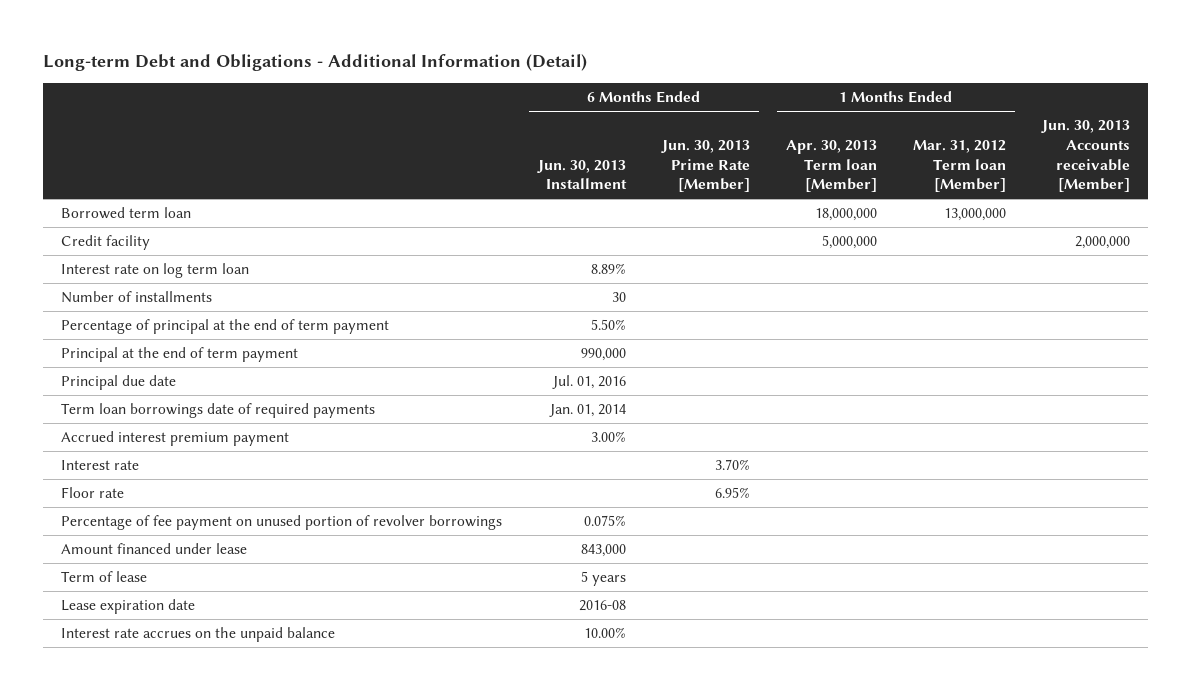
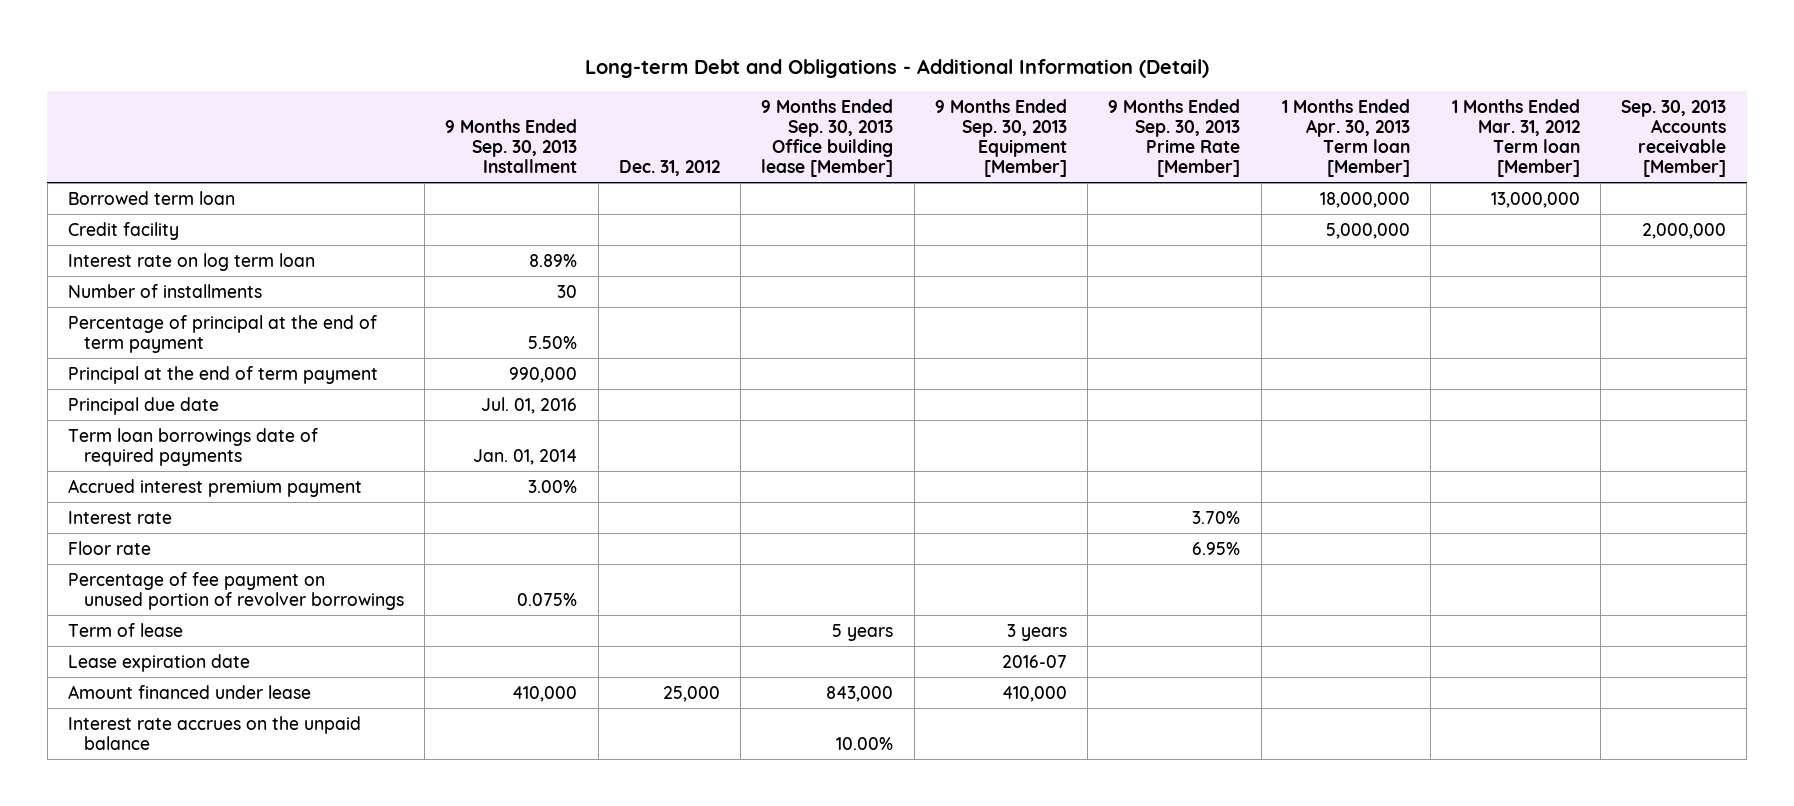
- | 6 Months Ended Jun. 30, 2013 Installment | 6 Months Ended Jun. 30, 2013 Prime Rate [Member] | 1 Months Ended Apr. 30, 2013 Term loan [Member] | 1 Months Ended Mar. 31, 2012 Term loan [Member] | Jun. 30, 2013 Accounts receivable [Member]
+ | 9 Months Ended Sep. 30, 2013 Installment | Dec. 31, 2012 | 9 Months Ended Sep. 30, 2013 Office building lease [Member] | 9 Months Ended Sep. 30, 2013 Equipment [Member] | 9 Months Ended Sep. 30, 2013 Prime Rate [Member] | 1 Months Ended Apr. 30, 2013 Term loan [Member] | 1 Months Ended Mar. 31, 2012 Term loan [Member] | Sep. 30, 2013 Accounts receivable [Member]
moved down: Amount financed under lease | 410,000 | 25,000 | 843,000 | 410,000 | | | |

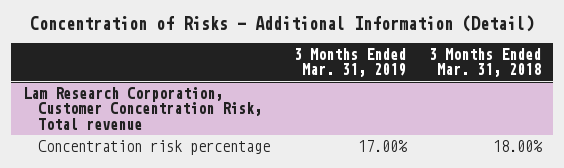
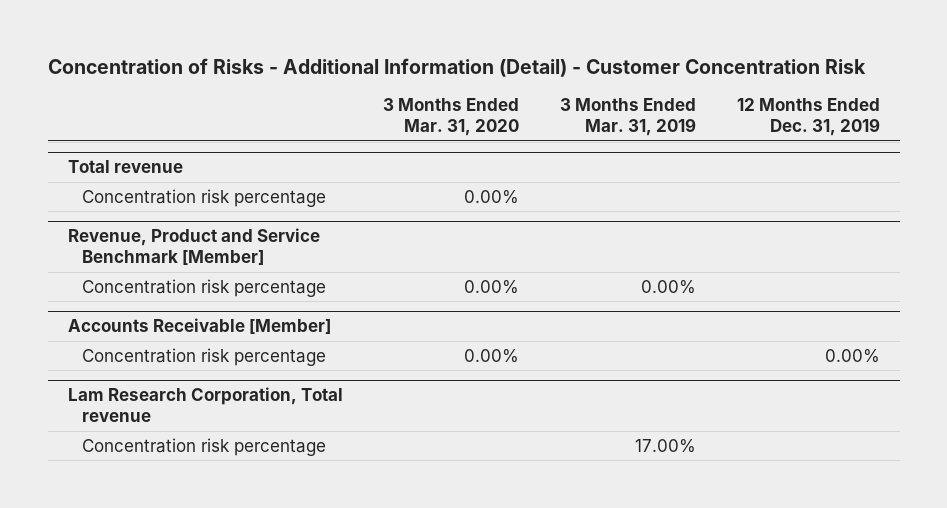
- Concentration of Risks - Additional Information (Detail)
+ Concentration of Risks - Additional Information (Detail) - Customer Concentration Risk
- | 3 Months Ended Mar. 31, 2019 | 3 Months Ended Mar. 31, 2018
+ | 3 Months Ended Mar. 31, 2020 | 3 Months Ended Mar. 31, 2019 | 12 Months Ended Dec. 31, 2019
- Lam Research Corporation, Customer Concentration Risk, Total revenue
+ Total revenue
+ Concentration risk percentage | 0.00% | |
+ Revenue, Product and Service Benchmark [Member]
+ Concentration risk percentage | 0.00% | 0.00% |
+ Accounts Receivable [Member]
+ Concentration risk percentage | 0.00% | | 0.00%
+ Lam Research Corporation, Total revenue

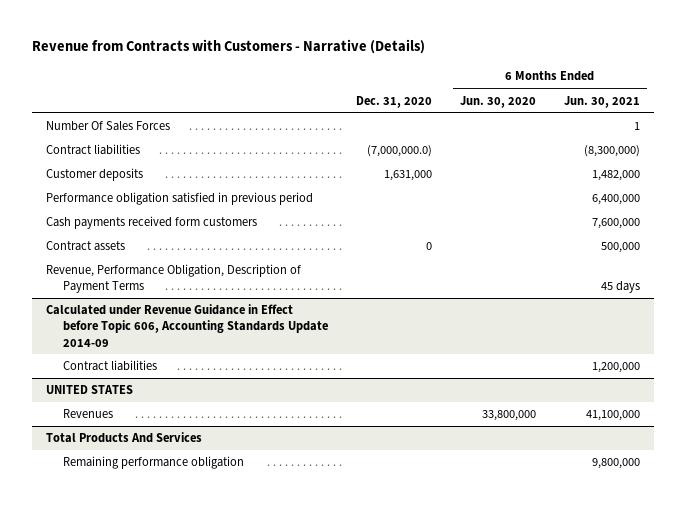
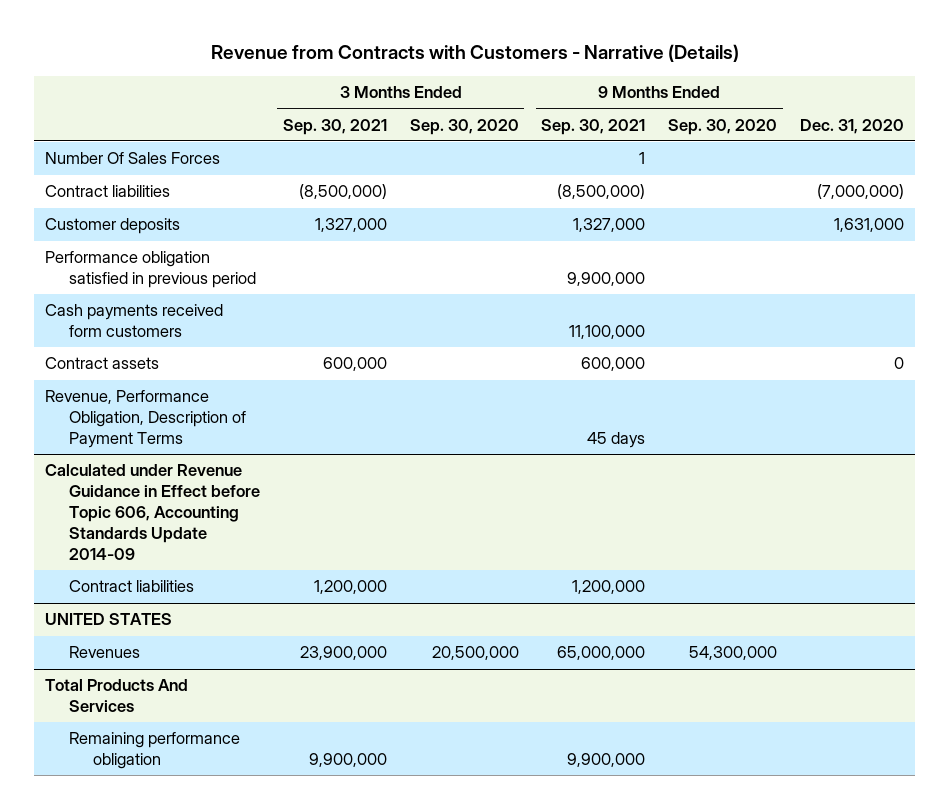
- | Dec. 31, 2020 | 6 Months Ended Jun. 30, 2020 | 6 Months Ended Jun. 30, 2021
+ | 3 Months Ended Sep. 30, 2021 | 3 Months Ended Sep. 30, 2020 | 9 Months Ended Sep. 30, 2021 | 9 Months Ended Sep. 30, 2020 | Dec. 31, 2020
- Contract liabilities | (7,000,000.0) | | (8,300,000)
+ Contract liabilities | (8,500,000) | | (8,500,000) | | (7,000,000)

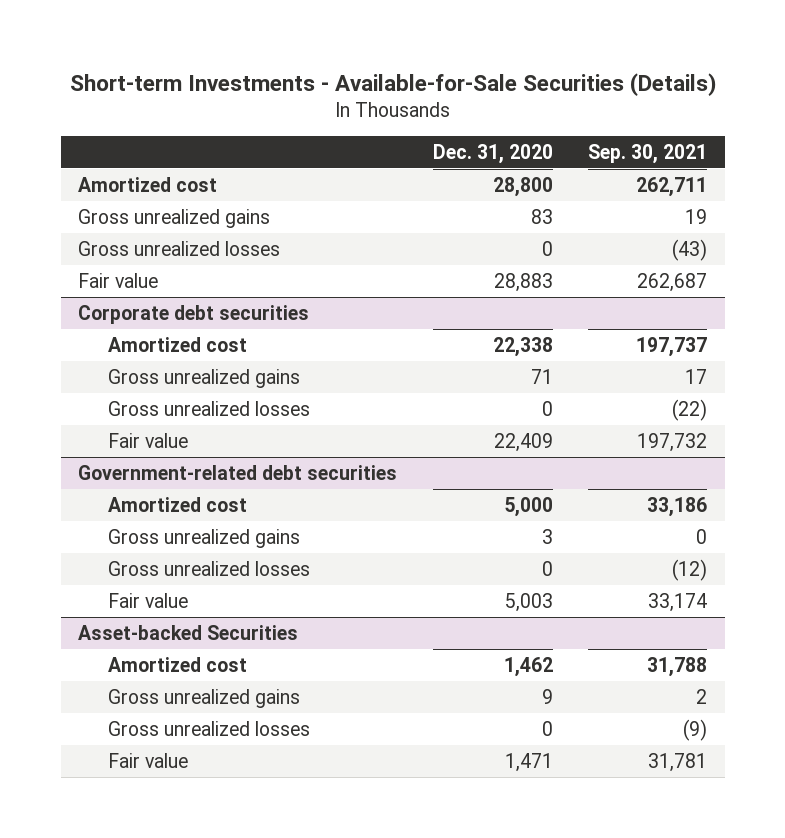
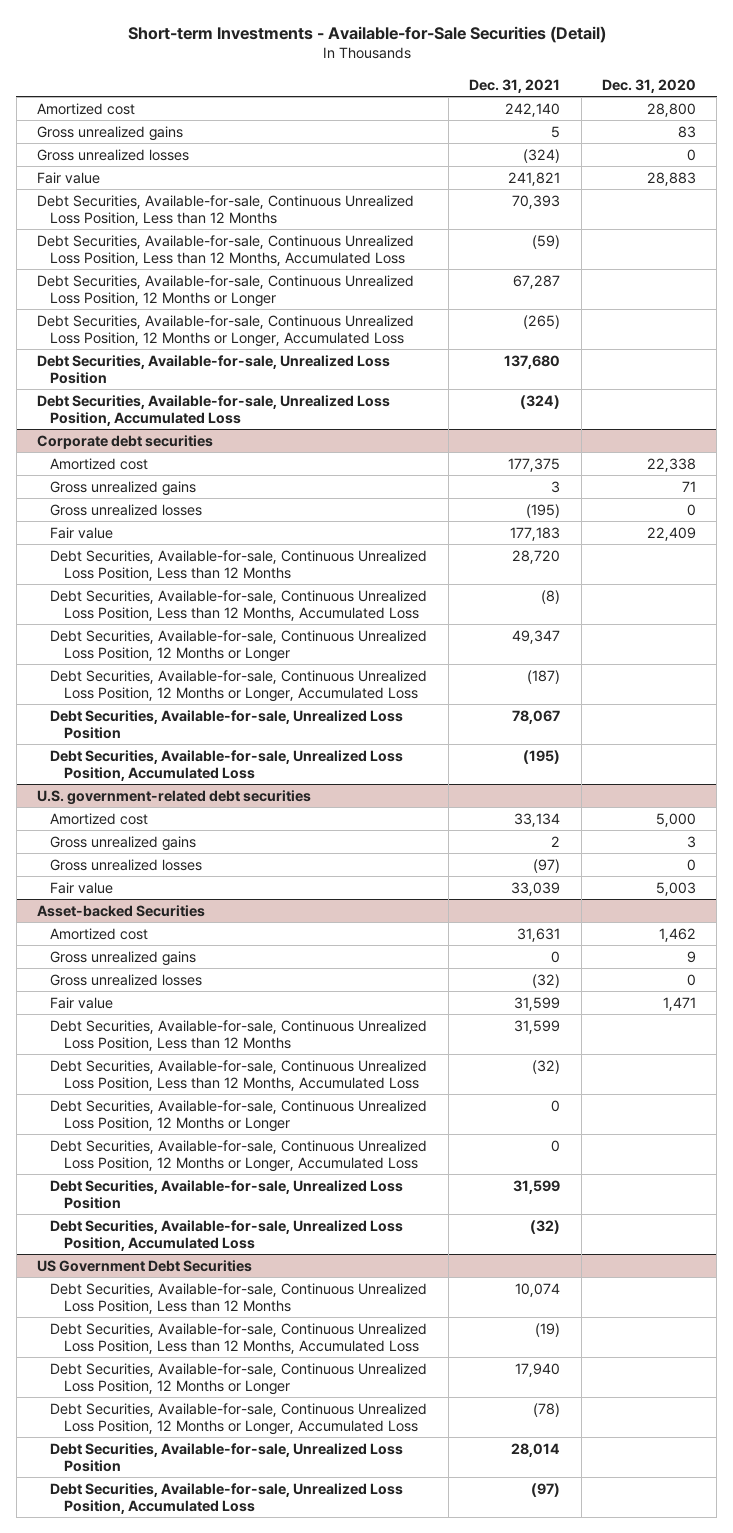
- Short-term Investments - Available-for-Sale Securities (Details)
+ Short-term Investments - Available-for-Sale Securities (Detail)
- | Dec. 31, 2020 | Sep. 30, 2021
+ | Dec. 31, 2021 | Dec. 31, 2020
+ Debt Securities, Available-for-sale, Continuous Unrealized Loss Position, Less than 12 Months | 70,393 |
+ Debt Securities, Available-for-sale, Continuous Unrealized Loss Position, Less than 12 Months, Accumulated Loss | (59) |
+ Debt Securities, Available-for-sale, Continuous Unrealized Loss Position, 12 Months or Longer | 67,287 |
+ Debt Securities, Available-for-sale, Continuous Unrealized Loss Position, 12 Months or Longer, Accumulated Loss | (265) |
+ Debt Securities, Available-for-sale, Unrealized Loss Position | 137,680 |
+ Debt Securities, Available-for-sale, Unrealized Loss Position, Accumulated Loss | (324) |
- Government-related debt securities
@ Corporate debt securities
+ Debt Securities, Available-for-sale, Continuous Unrealized Loss Position, Less than 12 Months | 28,720 |
+ Debt Securities, Available-for-sale, Continuous Unrealized Loss Position, Less than 12 Months, Accumulated Loss | (8) |
+ Debt Securities, Available-for-sale, Continuous Unrealized Loss Position, 12 Months or Longer | 49,347 |
+ Debt Securities, Available-for-sale, Continuous Unrealized Loss Position, 12 Months or Longer, Accumulated Loss | (187) |
+ Debt Securities, Available-for-sale, Unrealized Loss Position | 78,067 |
+ Debt Securities, Available-for-sale, Unrealized Loss Position, Accumulated Loss | (195) |
+ U.S. government-related debt securities
@ Asset-backed Securities
+ Debt Securities, Available-for-sale, Continuous Unrealized Loss Position, Less than 12 Months | 31,599 |
+ Debt Securities, Available-for-sale, Continuous Unrealized Loss Position, Less than 12 Months, Accumulated Loss | (32) |
+ Debt Securities, Available-for-sale, Continuous Unrealized Loss Position, 12 Months or Longer | 0 |
+ Debt Securities, Available-for-sale, Continuous Unrealized Loss Position, 12 Months or Longer, Accumulated Loss | 0 |
+ Debt Securities, Available-for-sale, Unrealized Loss Position | 31,599 |
+ Debt Securities, Available-for-sale, Unrealized Loss Position, Accumulated Loss | (32) |
+ US Government Debt Securities
+ Debt Securities, Available-for-sale, Continuous Unrealized Loss Position, Less than 12 Months | 10,074 |
+ Debt Securities, Available-for-sale, Continuous Unrealized Loss Position, Less than 12 Months, Accumulated Loss | (19) |
+ Debt Securities, Available-for-sale, Continuous Unrealized Loss Position, 12 Months or Longer | 17,940 |
+ Debt Securities, Available-for-sale, Continuous Unrealized Loss Position, 12 Months or Longer, Accumulated Loss | (78) |
+ Debt Securities, Available-for-sale, Unrealized Loss Position | 28,014 |
+ Debt Securities, Available-for-sale, Unrealized Loss Position, Accumulated Loss | (97) |

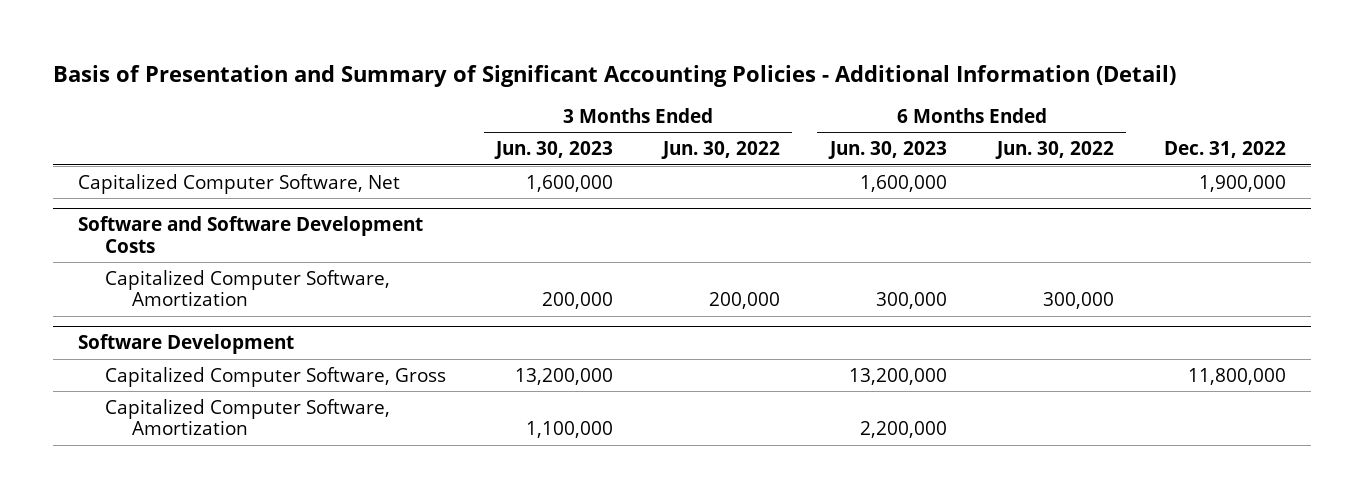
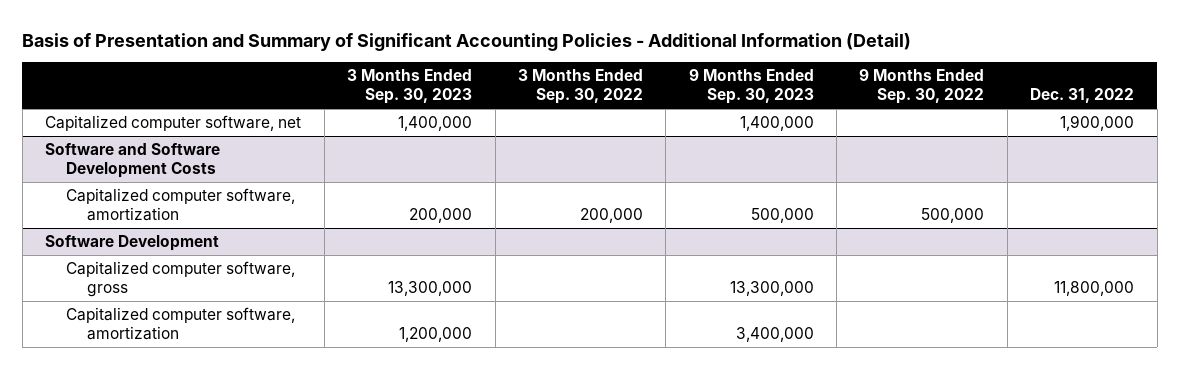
- | 3 Months Ended Jun. 30, 2023 | 3 Months Ended Jun. 30, 2022 | 6 Months Ended Jun. 30, 2023 | 6 Months Ended Jun. 30, 2022 | Dec. 31, 2022
+ | 3 Months Ended Sep. 30, 2023 | 3 Months Ended Sep. 30, 2022 | 9 Months Ended Sep. 30, 2023 | 9 Months Ended Sep. 30, 2022 | Dec. 31, 2022
- Capitalized Computer Software, Net | 1,600,000 | | 1,600,000 | | 1,900,000
+ Capitalized computer software, net | 1,400,000 | | 1,400,000 | | 1,900,000
@ Software and Software Development Costs
- Capitalized Computer Software, Amortization | 200,000 | 200,000 | 300,000 | 300,000 |
+ Capitalized computer software, amortization | 200,000 | 200,000 | 500,000 | 500,000 |
@ Software Development
- Capitalized Computer Software, Gross | 13,200,000 | | 13,200,000 | | 11,800,000
- Capitalized Computer Software, Amortization | 1,100,000 | | 2,200,000 | |
+ Capitalized computer software, gross | 13,300,000 | | 13,300,000 | | 11,800,000
+ Capitalized computer software, amortization | 1,200,000 | | 3,400,000 | |

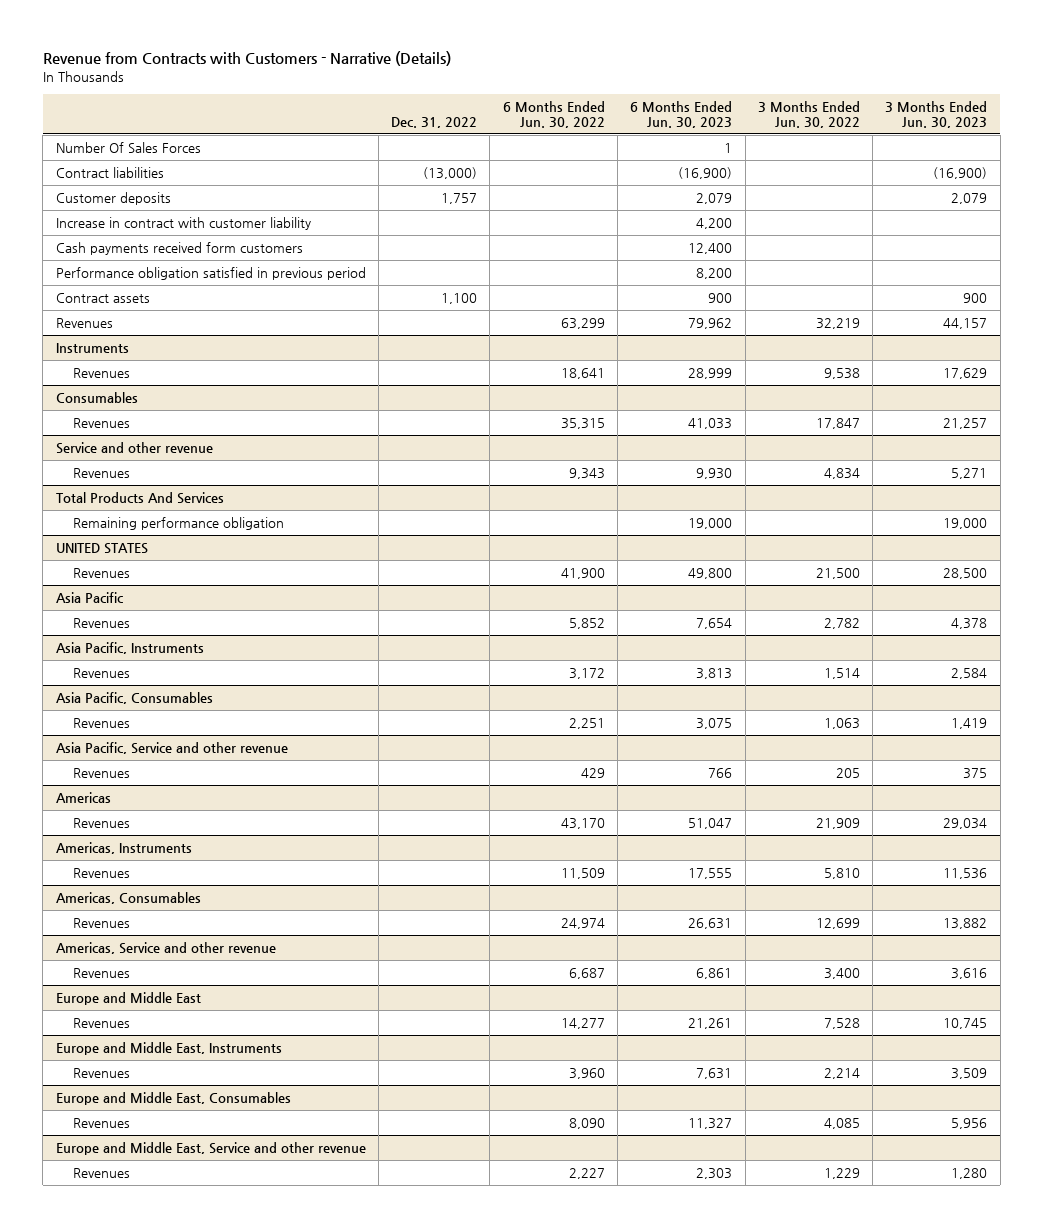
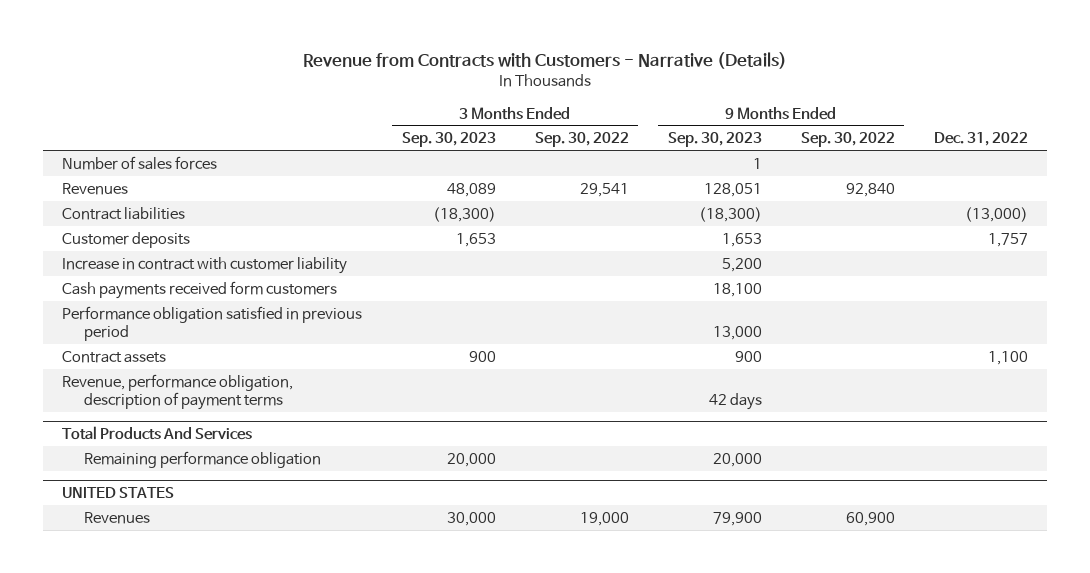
- | Dec. 31, 2022 | 6 Months Ended Jun. 30, 2022 | 6 Months Ended Jun. 30, 2023 | 3 Months Ended Jun. 30, 2022 | 3 Months Ended Jun. 30, 2023
+ | 3 Months Ended Sep. 30, 2023 | 3 Months Ended Sep. 30, 2022 | 9 Months Ended Sep. 30, 2023 | 9 Months Ended Sep. 30, 2022 | Dec. 31, 2022
- Number Of Sales Forces | | | 1 | |
+ Number of sales forces | | | 1 | |
moved up: Revenues | 48,089 | 29,541 | 128,051 | 92,840 |
- Instruments
- Revenues | | 18,641 | 28,999 | 9,538 | 17,629
- Consumables
- Revenues | | 35,315 | 41,033 | 17,847 | 21,257
- Service and other revenue
- Revenues | | 9,343 | 9,930 | 4,834 | 5,271
+ Revenue, performance obligation, description of payment terms | | | 42 days | |
- Asia Pacific
- Revenues | | 5,852 | 7,654 | 2,782 | 4,378
- Asia Pacific, Instruments
- Revenues | | 3,172 | 3,813 | 1,514 | 2,584
- Asia Pacific, Consumables
- Revenues | | 2,251 | 3,075 | 1,063 | 1,419
- Asia Pacific, Service and other revenue
- Revenues | | 429 | 766 | 205 | 375
- Americas
- Revenues | | 43,170 | 51,047 | 21,909 | 29,034
- Americas, Instruments
- Revenues | | 11,509 | 17,555 | 5,810 | 11,536
- Americas, Consumables
- Revenues | | 24,974 | 26,631 | 12,699 | 13,882
- Americas, Service and other revenue
- Revenues | | 6,687 | 6,861 | 3,400 | 3,616
- Europe and Middle East
- Revenues | | 14,277 | 21,261 | 7,528 | 10,745
- Europe and Middle East, Instruments
- Revenues | | 3,960 | 7,631 | 2,214 | 3,509
- Europe and Middle East, Consumables
- Revenues | | 8,090 | 11,327 | 4,085 | 5,956
- Europe and Middle East, Service and other revenue
- Revenues | | 2,227 | 2,303 | 1,229 | 1,280

